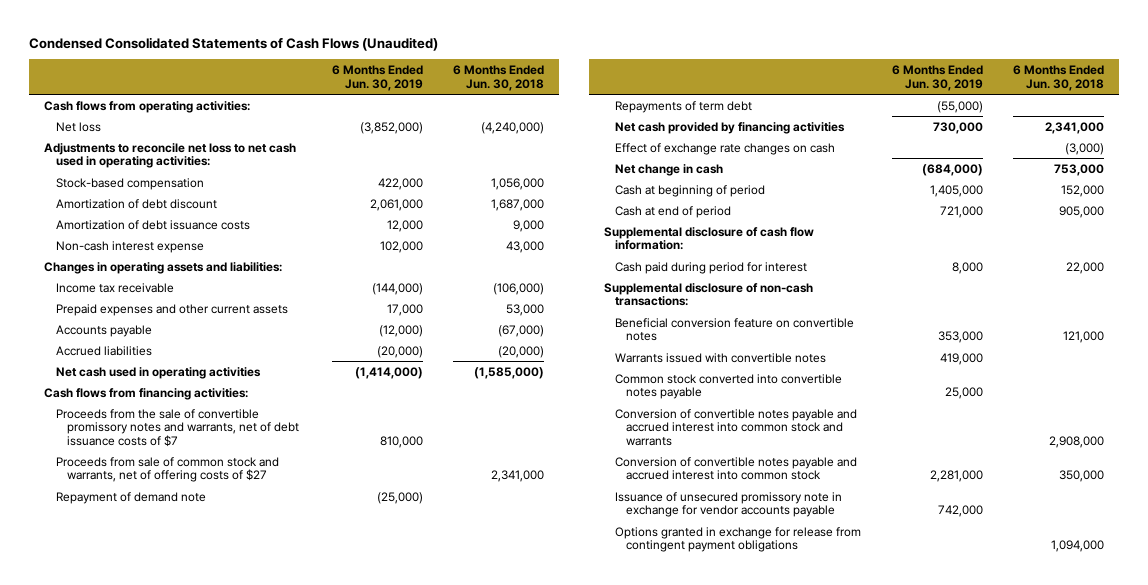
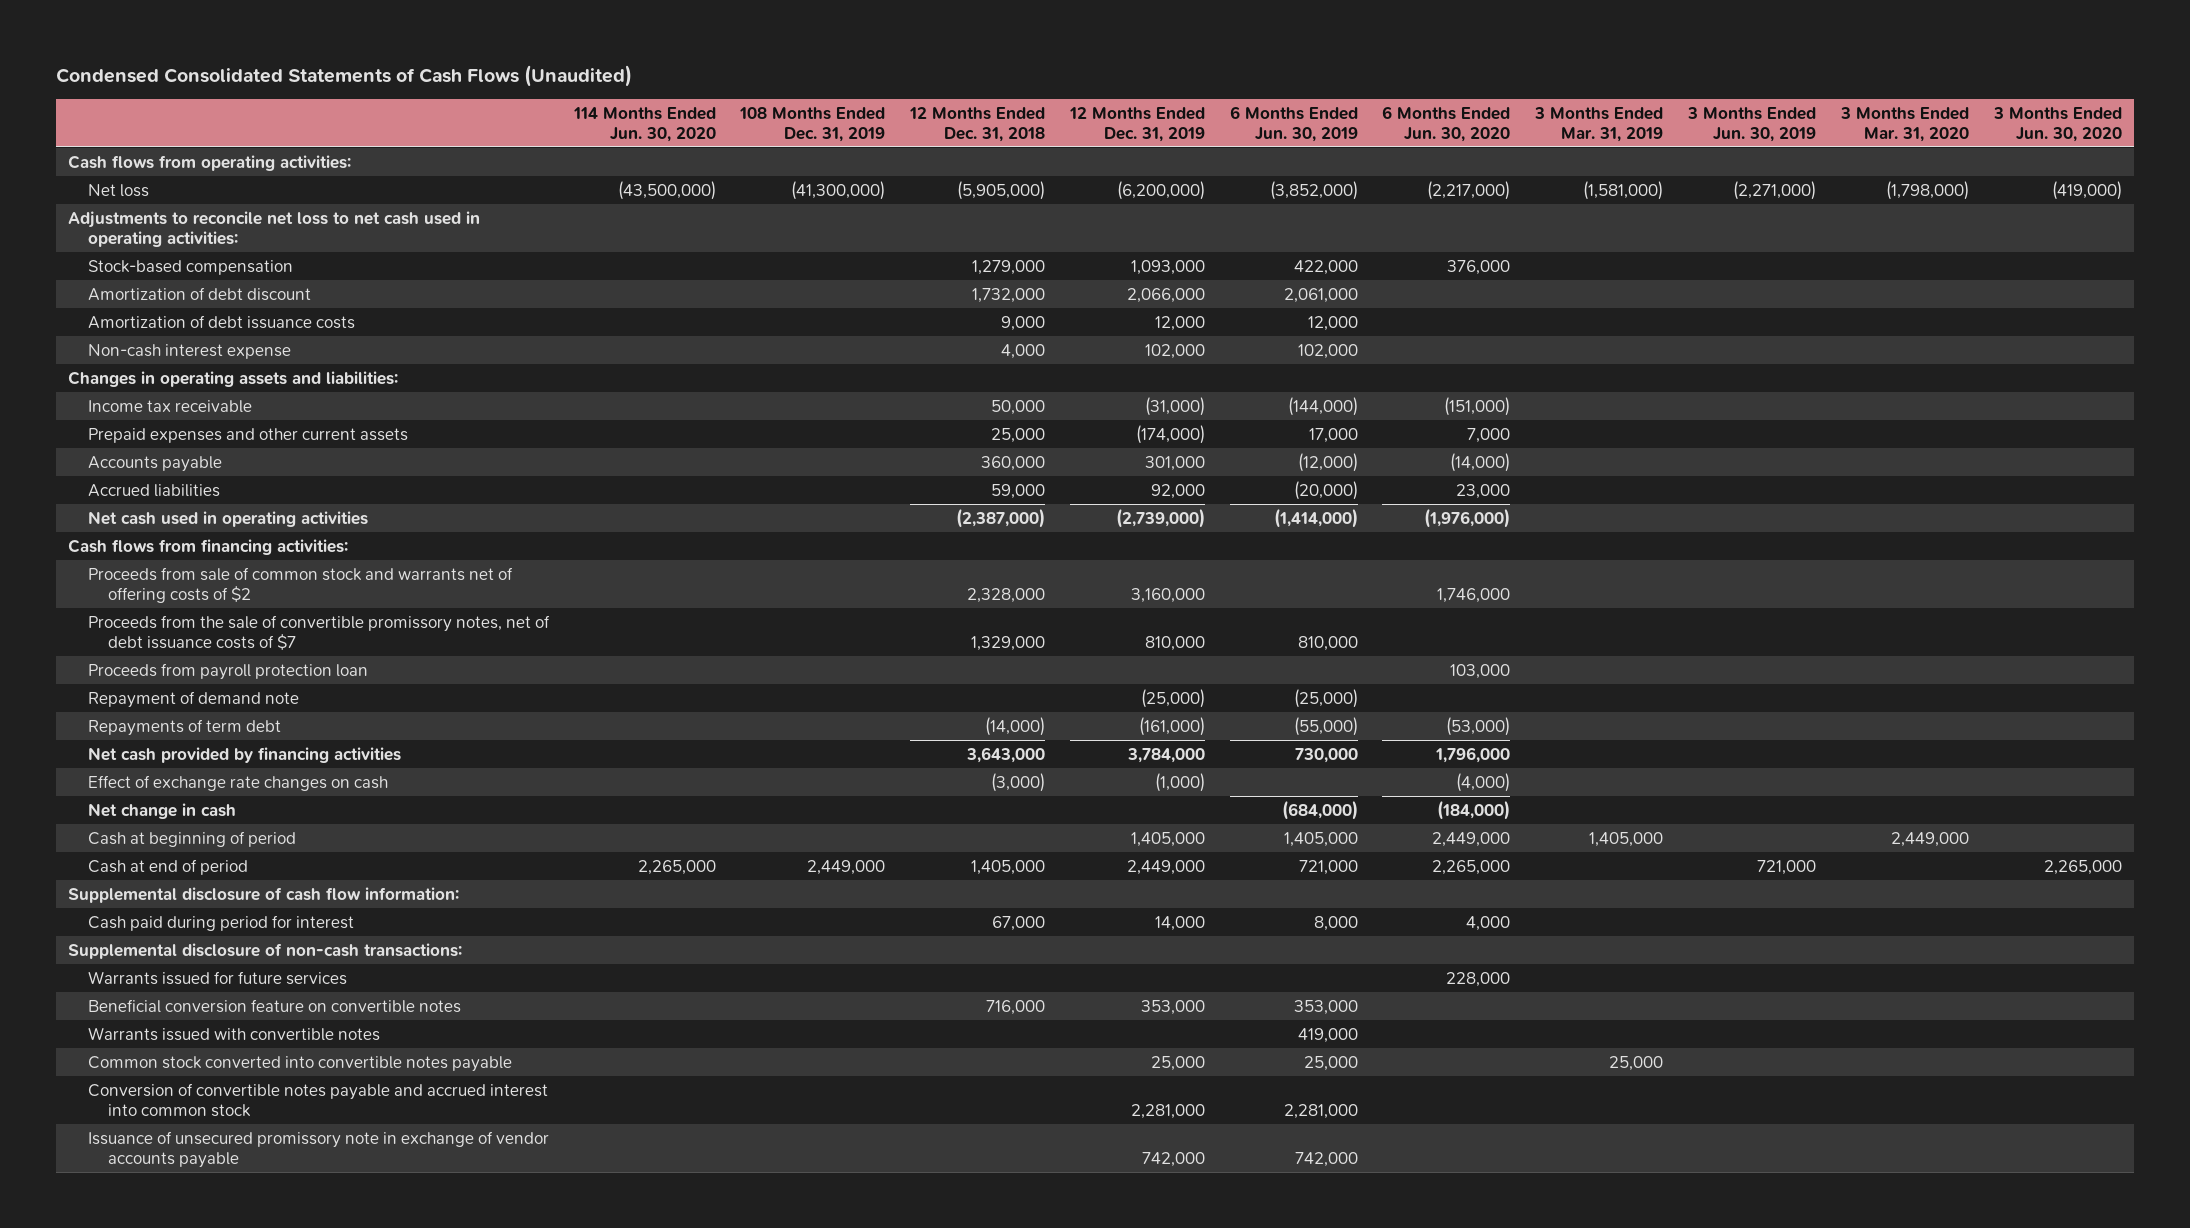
- | 6 Months Ended Jun. 30, 2019 | 6 Months Ended Jun. 30, 2018
+ | 114 Months Ended Jun. 30, 2020 | 108 Months Ended Dec. 31, 2019 | 12 Months Ended Dec. 31, 2018 | 12 Months Ended Dec. 31, 2019 | 6 Months Ended Jun. 30, 2019 | 6 Months Ended Jun. 30, 2020 | 3 Months Ended Mar. 31, 2019 | 3 Months Ended Jun. 30, 2019 | 3 Months Ended Mar. 31, 2020 | 3 Months Ended Jun. 30, 2020
- Proceeds from the sale of convertible promissory notes and warrants, net of debt issuance costs of $7 | 810,000 |
- Proceeds from sale of common stock and warrants, net of offering costs of $27 | | 2,341,000
+ Proceeds from sale of common stock and warrants net of offering costs of $2 | | | 2,328,000 | 3,160,000 | | 1,746,000 | | | |
+ Proceeds from the sale of convertible promissory notes, net of debt issuance costs of $7 | | | 1,329,000 | 810,000 | 810,000 | | | | |
+ Proceeds from payroll protection loan | | | | | | 103,000 | | | |
+ Warrants issued for future services | | | | | | 228,000 | | | |
- Conversion of convertible notes payable and accrued interest into common stock and warrants | | 2,908,000
- Issuance of unsecured promissory note in exchange for vendor accounts payable | 742,000 |
- Options granted in exchange for release from contingent payment obligations | | 1,094,000
+ Issuance of unsecured promissory note in exchange of vendor accounts payable | | | | 742,000 | 742,000 | | | | |

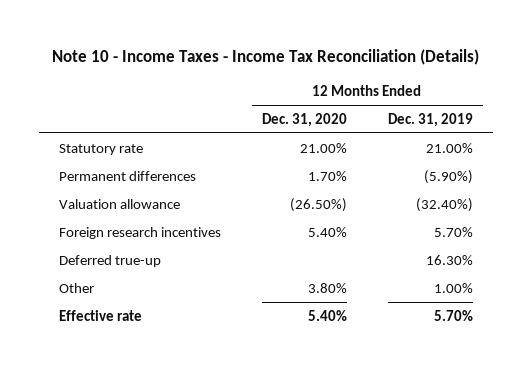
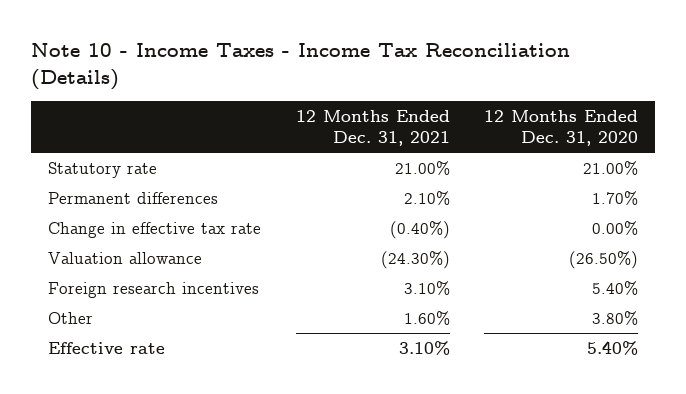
- | 12 Months Ended Dec. 31, 2020 | 12 Months Ended Dec. 31, 2019
+ | 12 Months Ended Dec. 31, 2021 | 12 Months Ended Dec. 31, 2020
+ Change in effective tax rate | (0.40%) | 0.00%
- Deferred true-up | | 16.30%

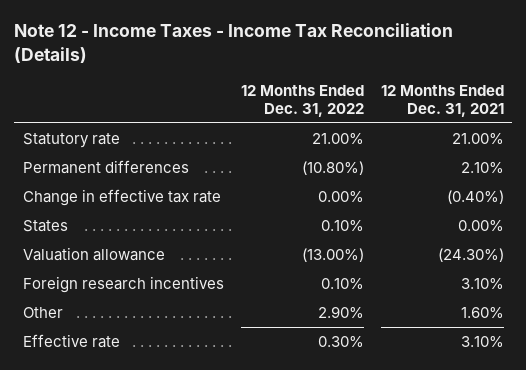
- Note 10 - Income Taxes - Income Tax Reconciliation (Details)
+ Note 12 - Income Taxes - Income Tax Reconciliation (Details)
- | 12 Months Ended Dec. 31, 2021 | 12 Months Ended Dec. 31, 2020
+ | 12 Months Ended Dec. 31, 2022 | 12 Months Ended Dec. 31, 2021
+ States | 0.10% | 0.00%

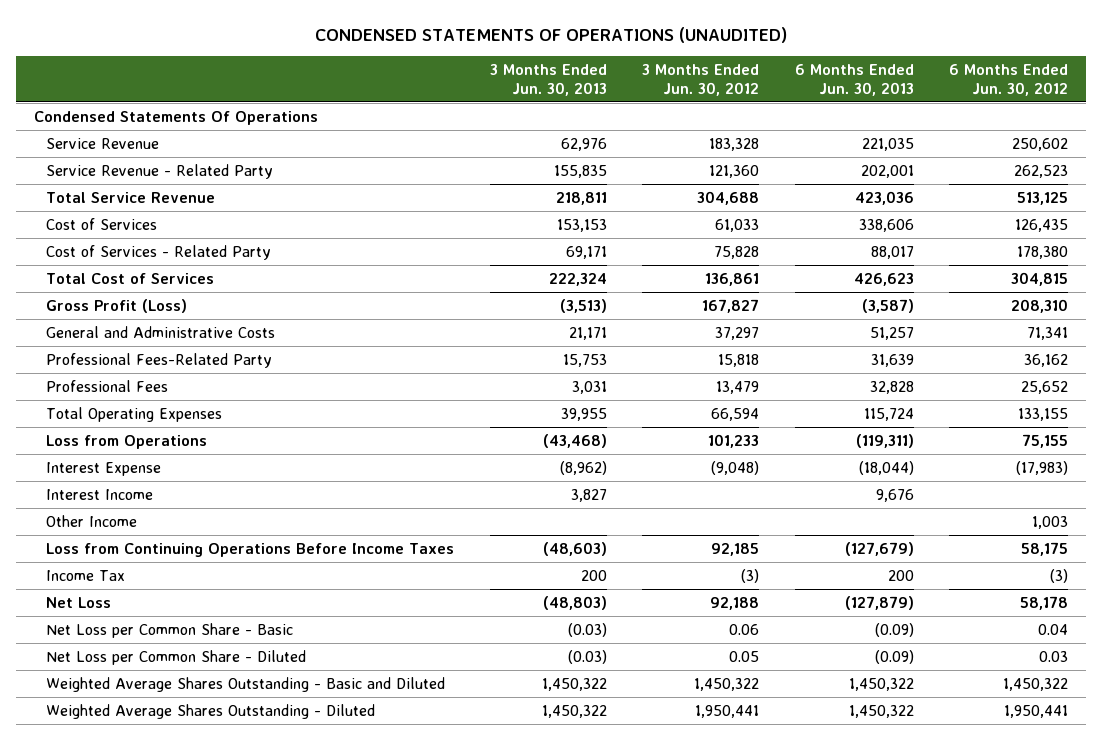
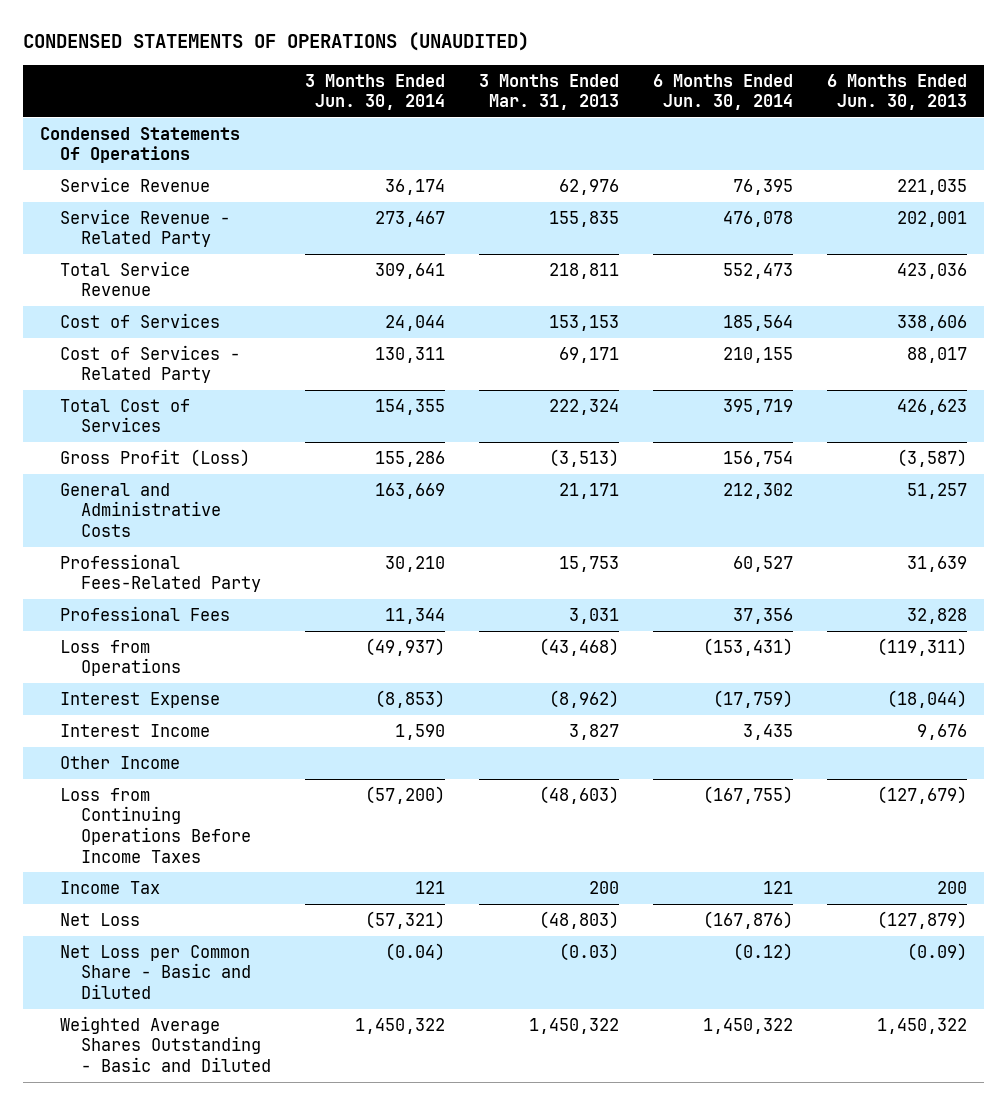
- | 3 Months Ended Jun. 30, 2013 | 3 Months Ended Jun. 30, 2012 | 6 Months Ended Jun. 30, 2013 | 6 Months Ended Jun. 30, 2012
+ | 3 Months Ended Jun. 30, 2014 | 3 Months Ended Mar. 31, 2013 | 6 Months Ended Jun. 30, 2014 | 6 Months Ended Jun. 30, 2013
- Total Operating Expenses | 39,955 | 66,594 | 115,724 | 133,155
- Net Loss per Common Share - Basic | (0.03) | 0.06 | (0.09) | 0.04
- Net Loss per Common Share - Diluted | (0.03) | 0.05 | (0.09) | 0.03
+ Net Loss per Common Share - Basic and Diluted | (0.04) | (0.03) | (0.12) | (0.09)
- Weighted Average Shares Outstanding - Diluted | 1,450,322 | 1,950,441 | 1,450,322 | 1,950,441

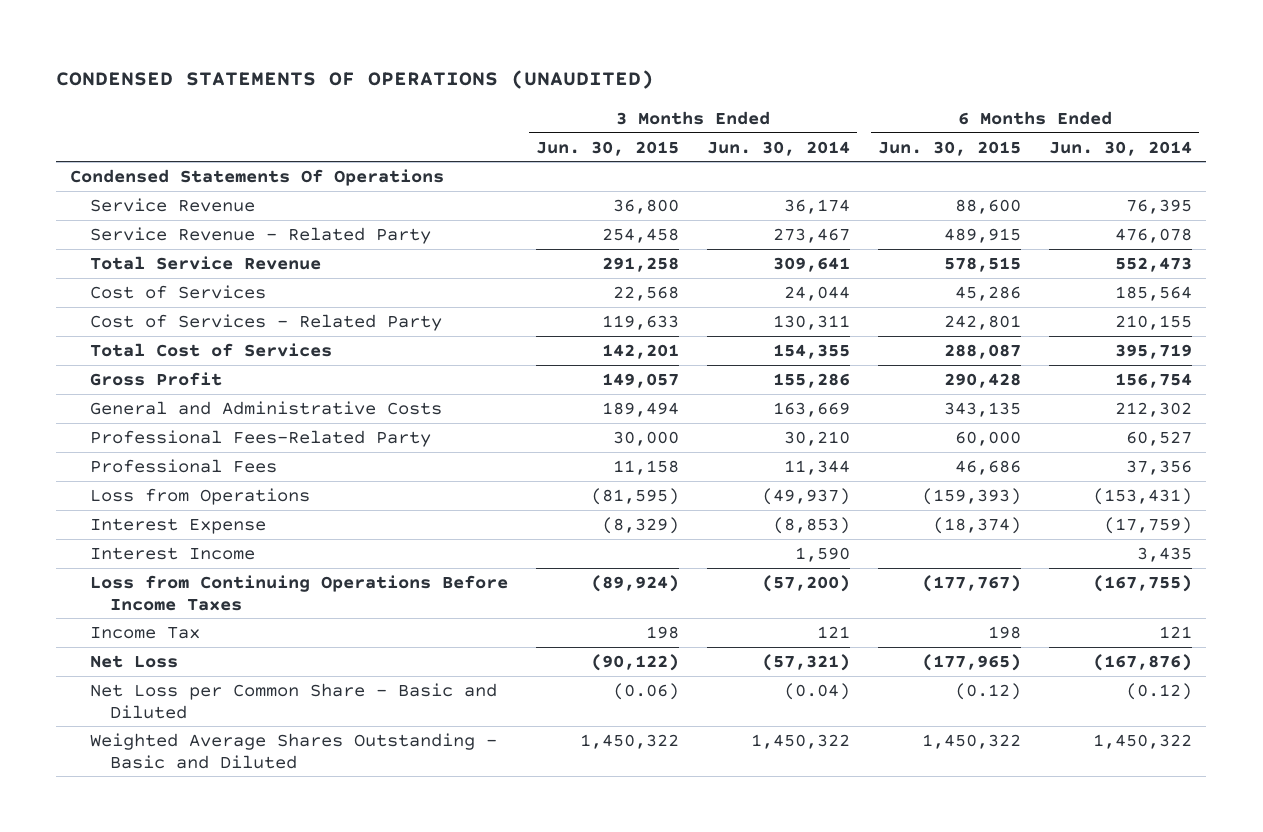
- | 3 Months Ended Jun. 30, 2014 | 3 Months Ended Mar. 31, 2013 | 6 Months Ended Jun. 30, 2014 | 6 Months Ended Jun. 30, 2013
+ | 3 Months Ended Jun. 30, 2015 | 3 Months Ended Jun. 30, 2014 | 6 Months Ended Jun. 30, 2015 | 6 Months Ended Jun. 30, 2014
- Gross Profit (Loss) | 155,286 | (3,513) | 156,754 | (3,587)
+ Gross Profit | 149,057 | 155,286 | 290,428 | 156,754
- Other Income

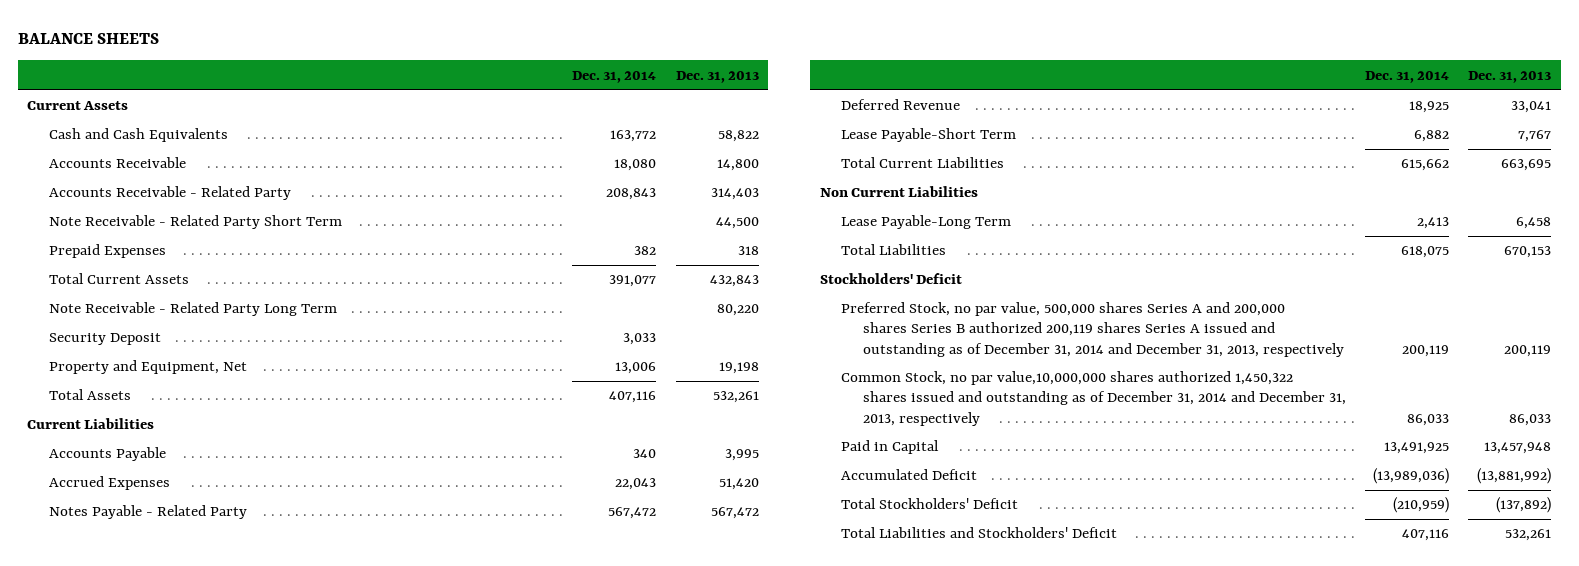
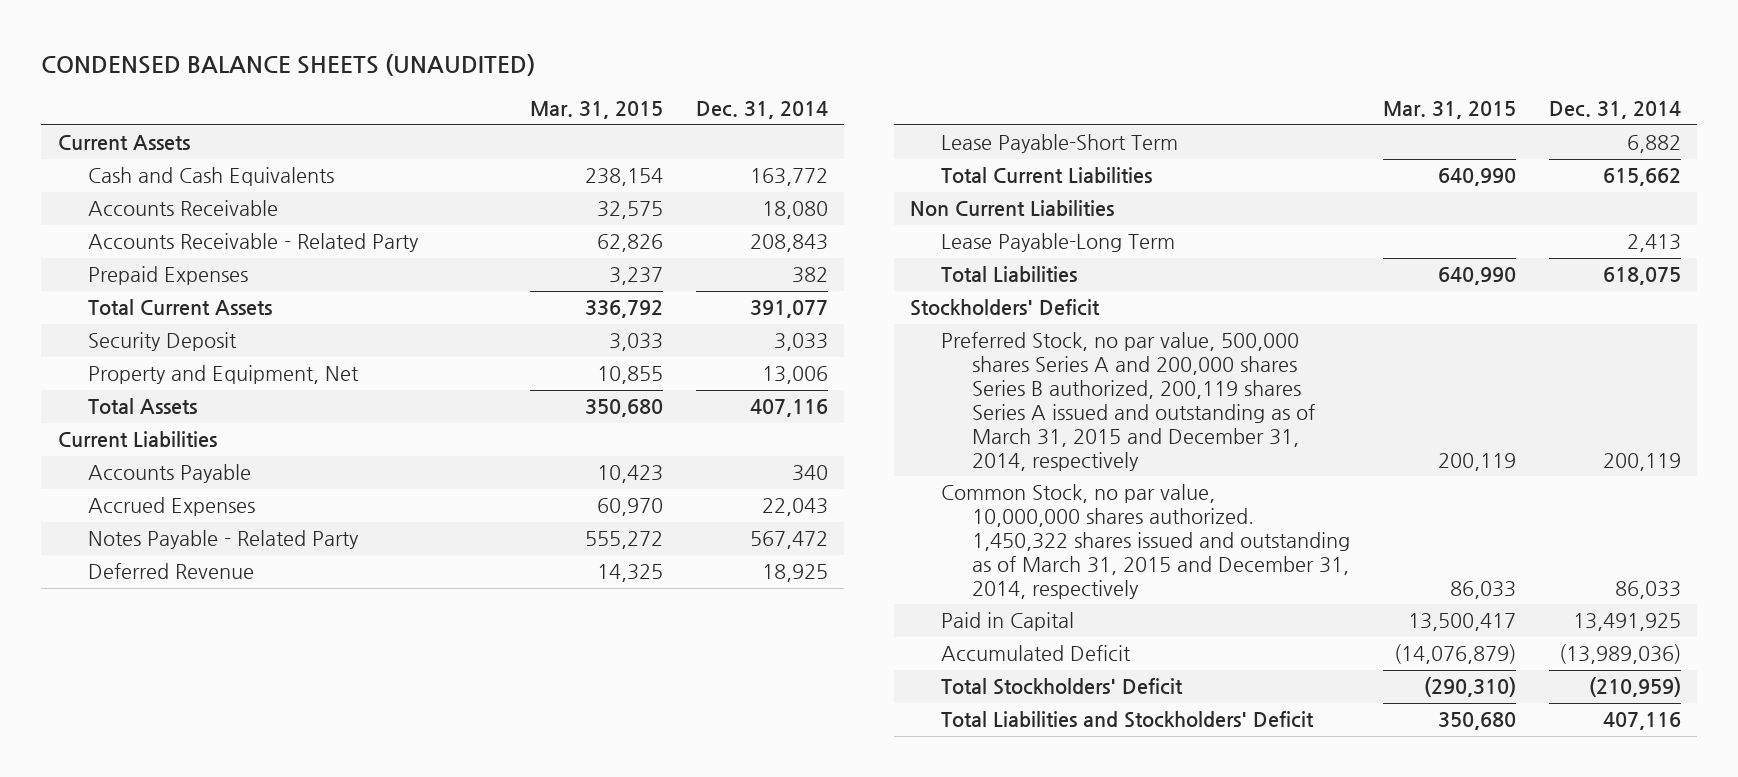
- BALANCE SHEETS
+ CONDENSED BALANCE SHEETS (UNAUDITED)
- | Dec. 31, 2014 | Dec. 31, 2013
+ | Mar. 31, 2015 | Dec. 31, 2014
- Note Receivable - Related Party Short Term | | 44,500
- Note Receivable - Related Party Long Term | | 80,220
- Preferred Stock, no par value, 500,000 shares Series A and 200,000 shares Series B authorized 200,119 shares Series A issued and outstanding as of December 31, 2014 and December 31, 2013, respectively | 200,119 | 200,119
- Common Stock, no par value,10,000,000 shares authorized 1,450,322 shares issued and outstanding as of December 31, 2014 and December 31, 2013, respectively | 86,033 | 86,033
+ Preferred Stock, no par value, 500,000 shares Series A and 200,000 shares Series B authorized, 200,119 shares Series A issued and outstanding as of March 31, 2015 and December 31, 2014, respectively | 200,119 | 200,119
+ Common Stock, no par value, 10,000,000 shares authorized. 1,450,322 shares issued and outstanding as of March 31, 2015 and December 31, 2014, respectively | 86,033 | 86,033

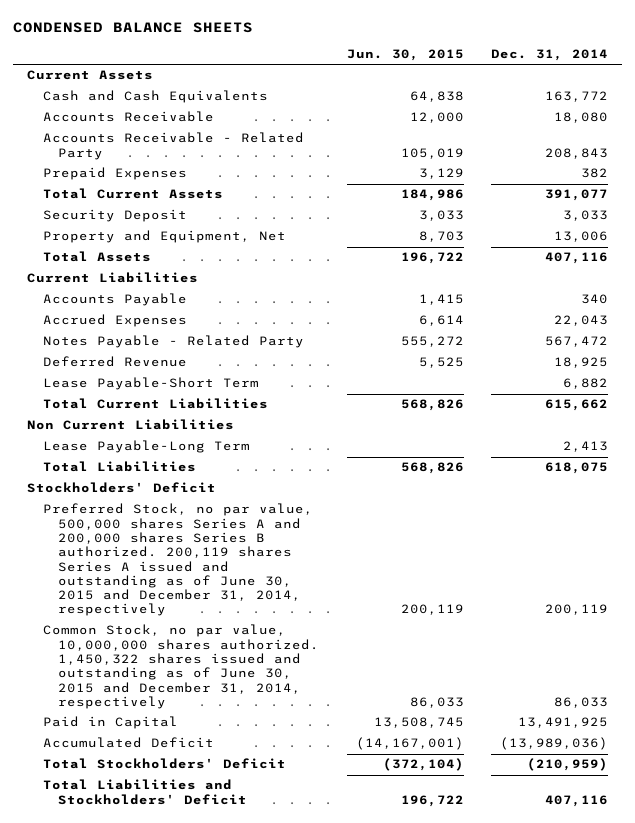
- CONDENSED BALANCE SHEETS (UNAUDITED)
+ CONDENSED BALANCE SHEETS
- | Mar. 31, 2015 | Dec. 31, 2014
+ | Jun. 30, 2015 | Dec. 31, 2014
- Preferred Stock, no par value, 500,000 shares Series A and 200,000 shares Series B authorized, 200,119 shares Series A issued and outstanding as of March 31, 2015 and December 31, 2014, respectively | 200,119 | 200,119
- Common Stock, no par value, 10,000,000 shares authorized. 1,450,322 shares issued and outstanding as of March 31, 2015 and December 31, 2014, respectively | 86,033 | 86,033
+ Preferred Stock, no par value, 500,000 shares Series A and 200,000 shares Series B authorized. 200,119 shares Series A issued and outstanding as of June 30, 2015 and December 31, 2014, respectively | 200,119 | 200,119
+ Common Stock, no par value, 10,000,000 shares authorized. 1,450,322 shares issued and outstanding as of June 30, 2015 and December 31, 2014, respectively | 86,033 | 86,033

